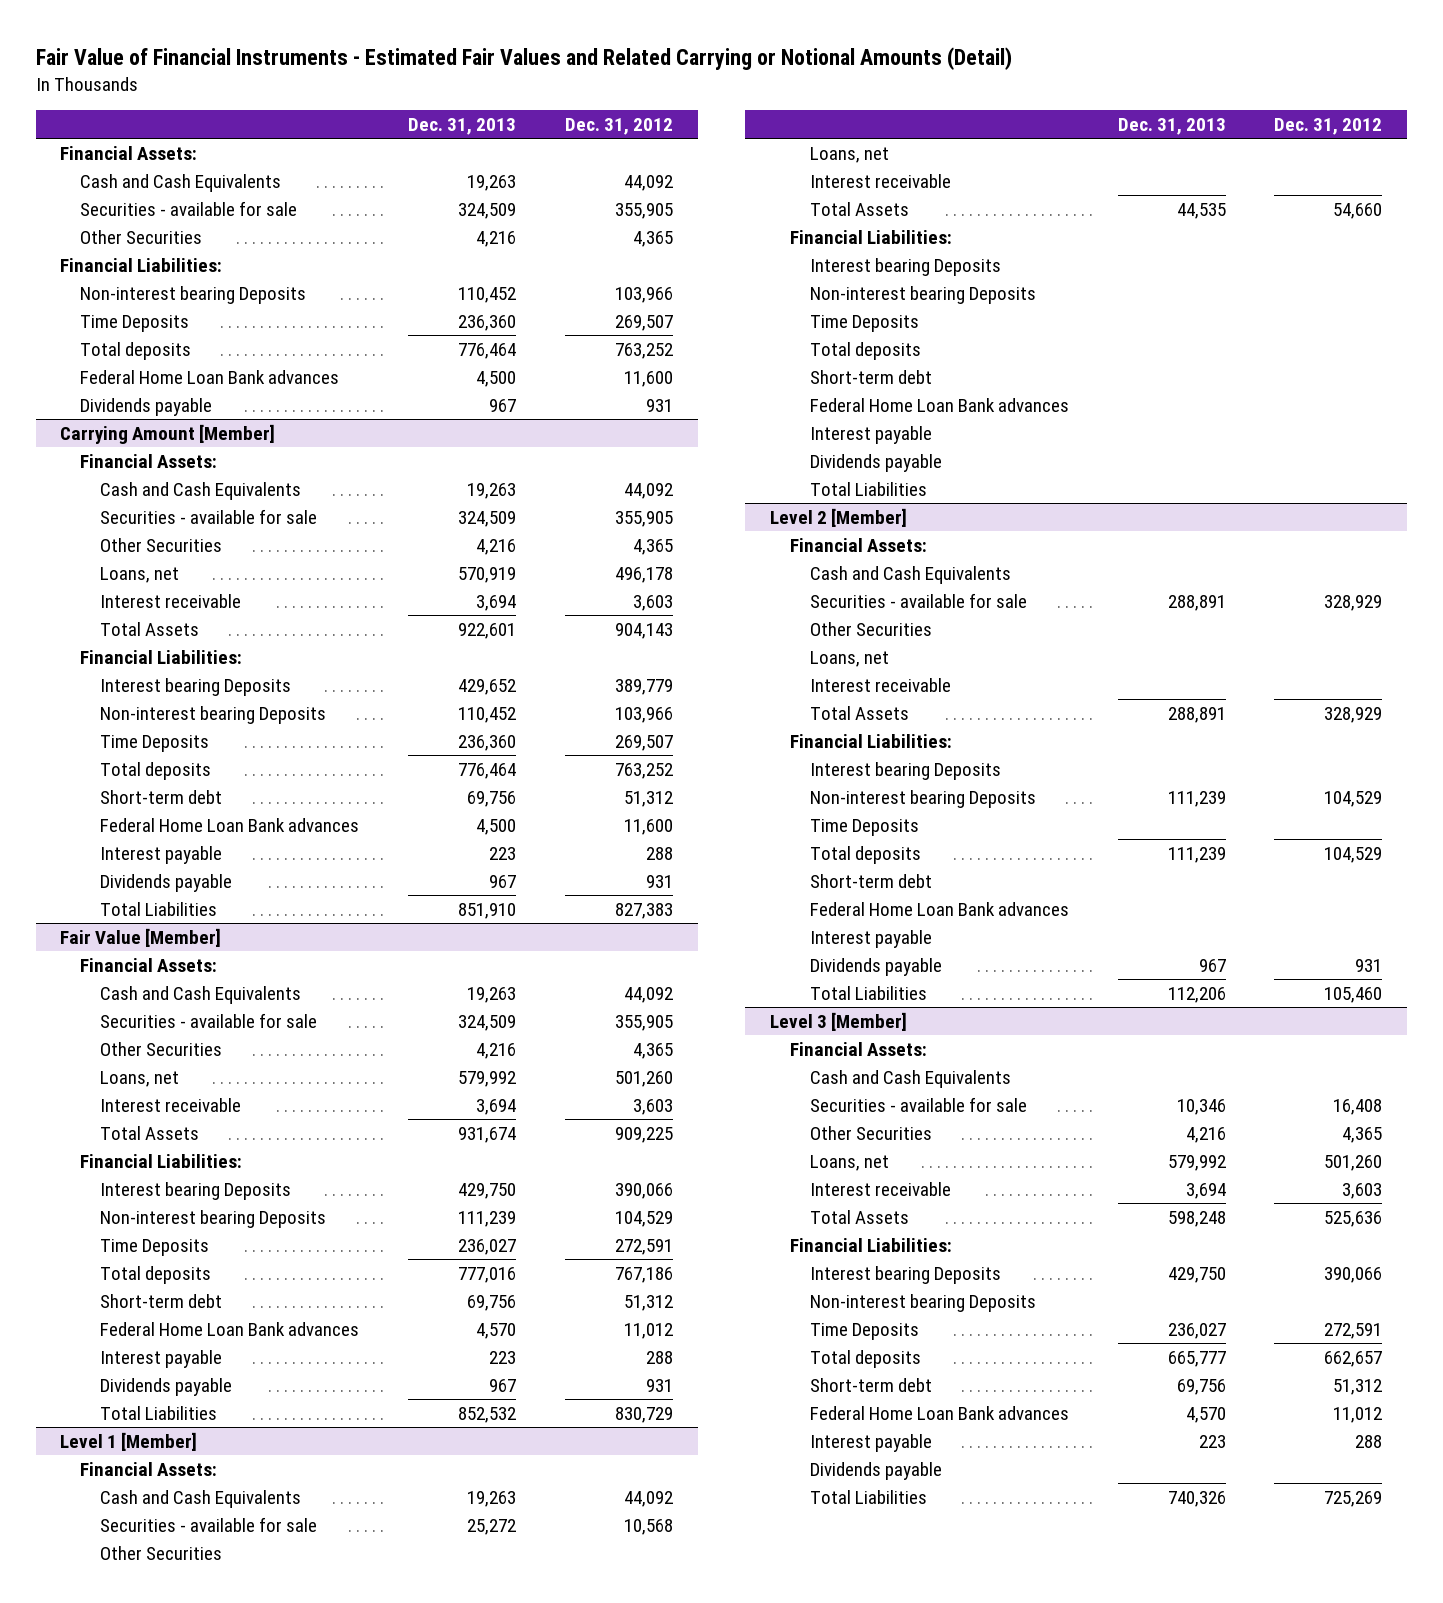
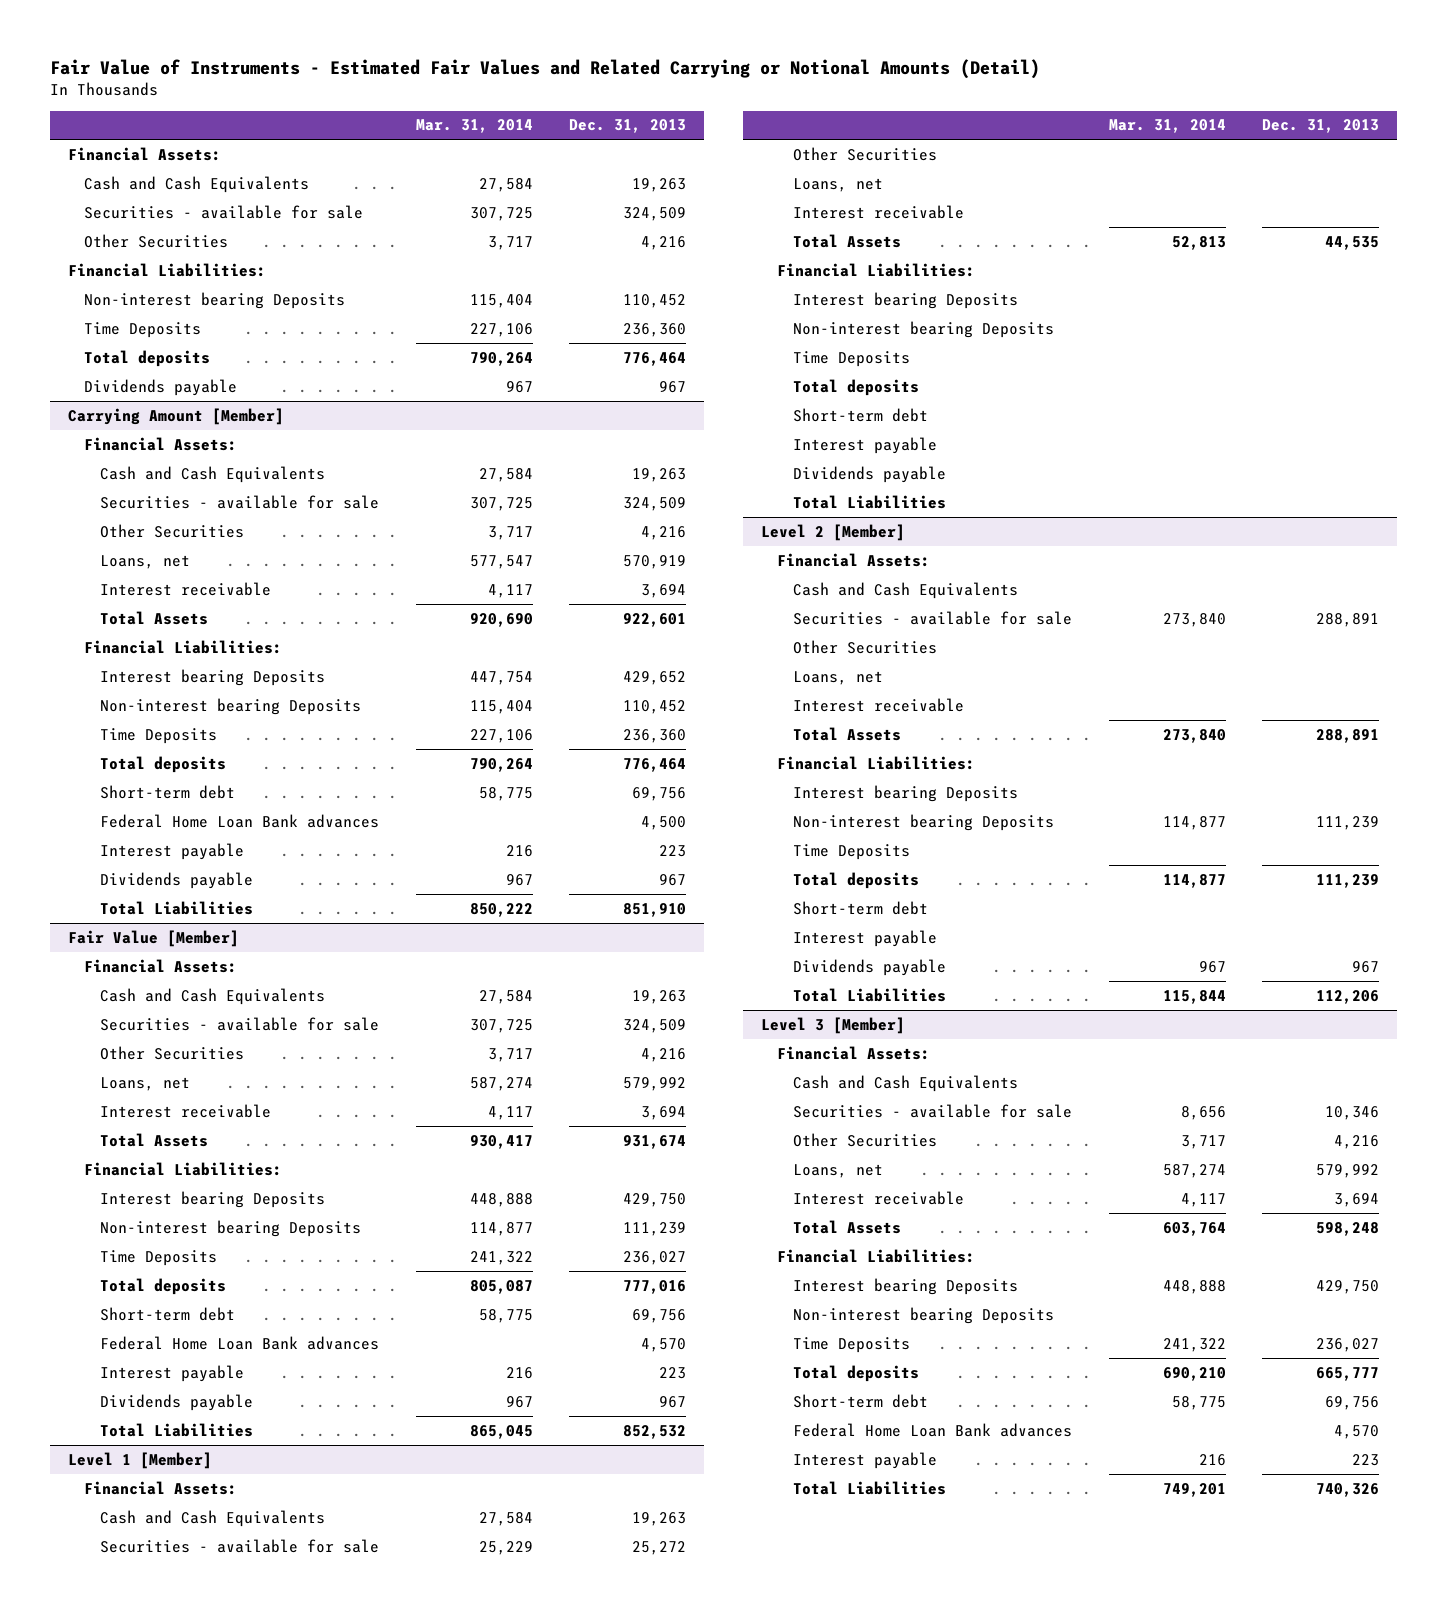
- Fair Value of Financial Instruments - Estimated Fair Values and Related Carrying or Notional Amounts (Detail)
+ Fair Value of Instruments - Estimated Fair Values and Related Carrying or Notional Amounts (Detail)
- | Dec. 31, 2013 | Dec. 31, 2012
+ | Mar. 31, 2014 | Dec. 31, 2013
- Federal Home Loan Bank advances | 4,500 | 11,600
@ Level 1 [Member]
- Federal Home Loan Bank advances
@ Level 2 [Member]
- Federal Home Loan Bank advances
@ Level 3 [Member]
- Dividends payable

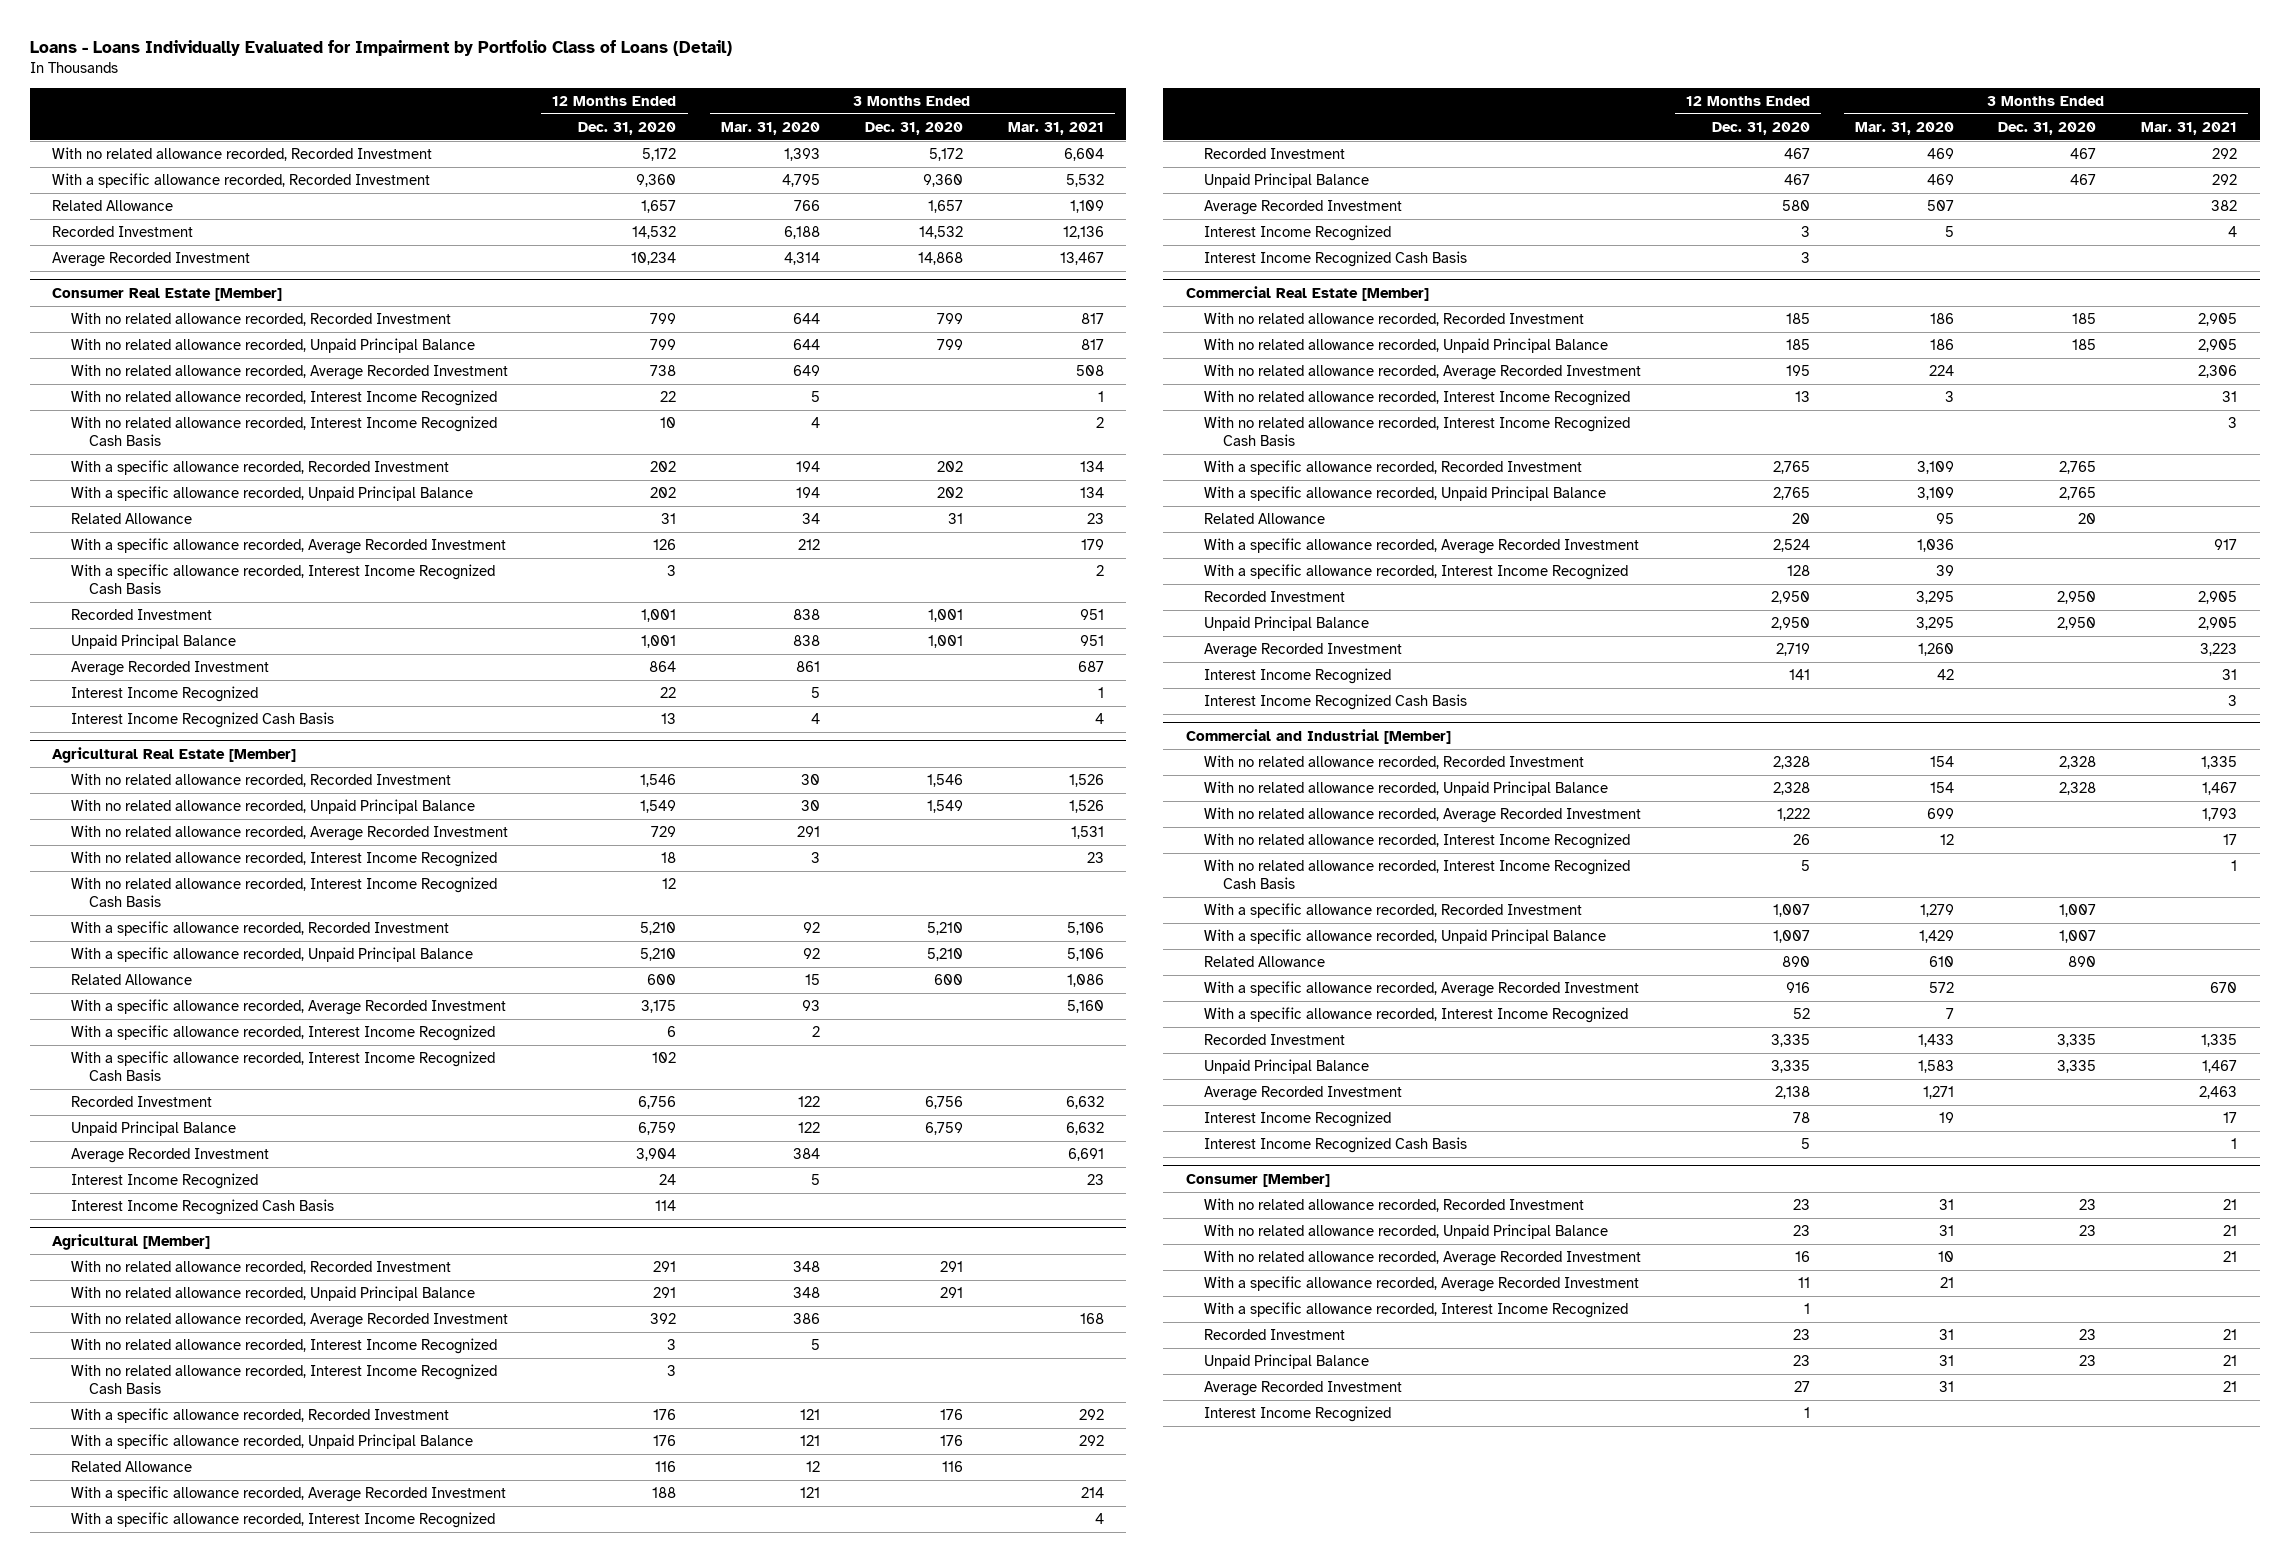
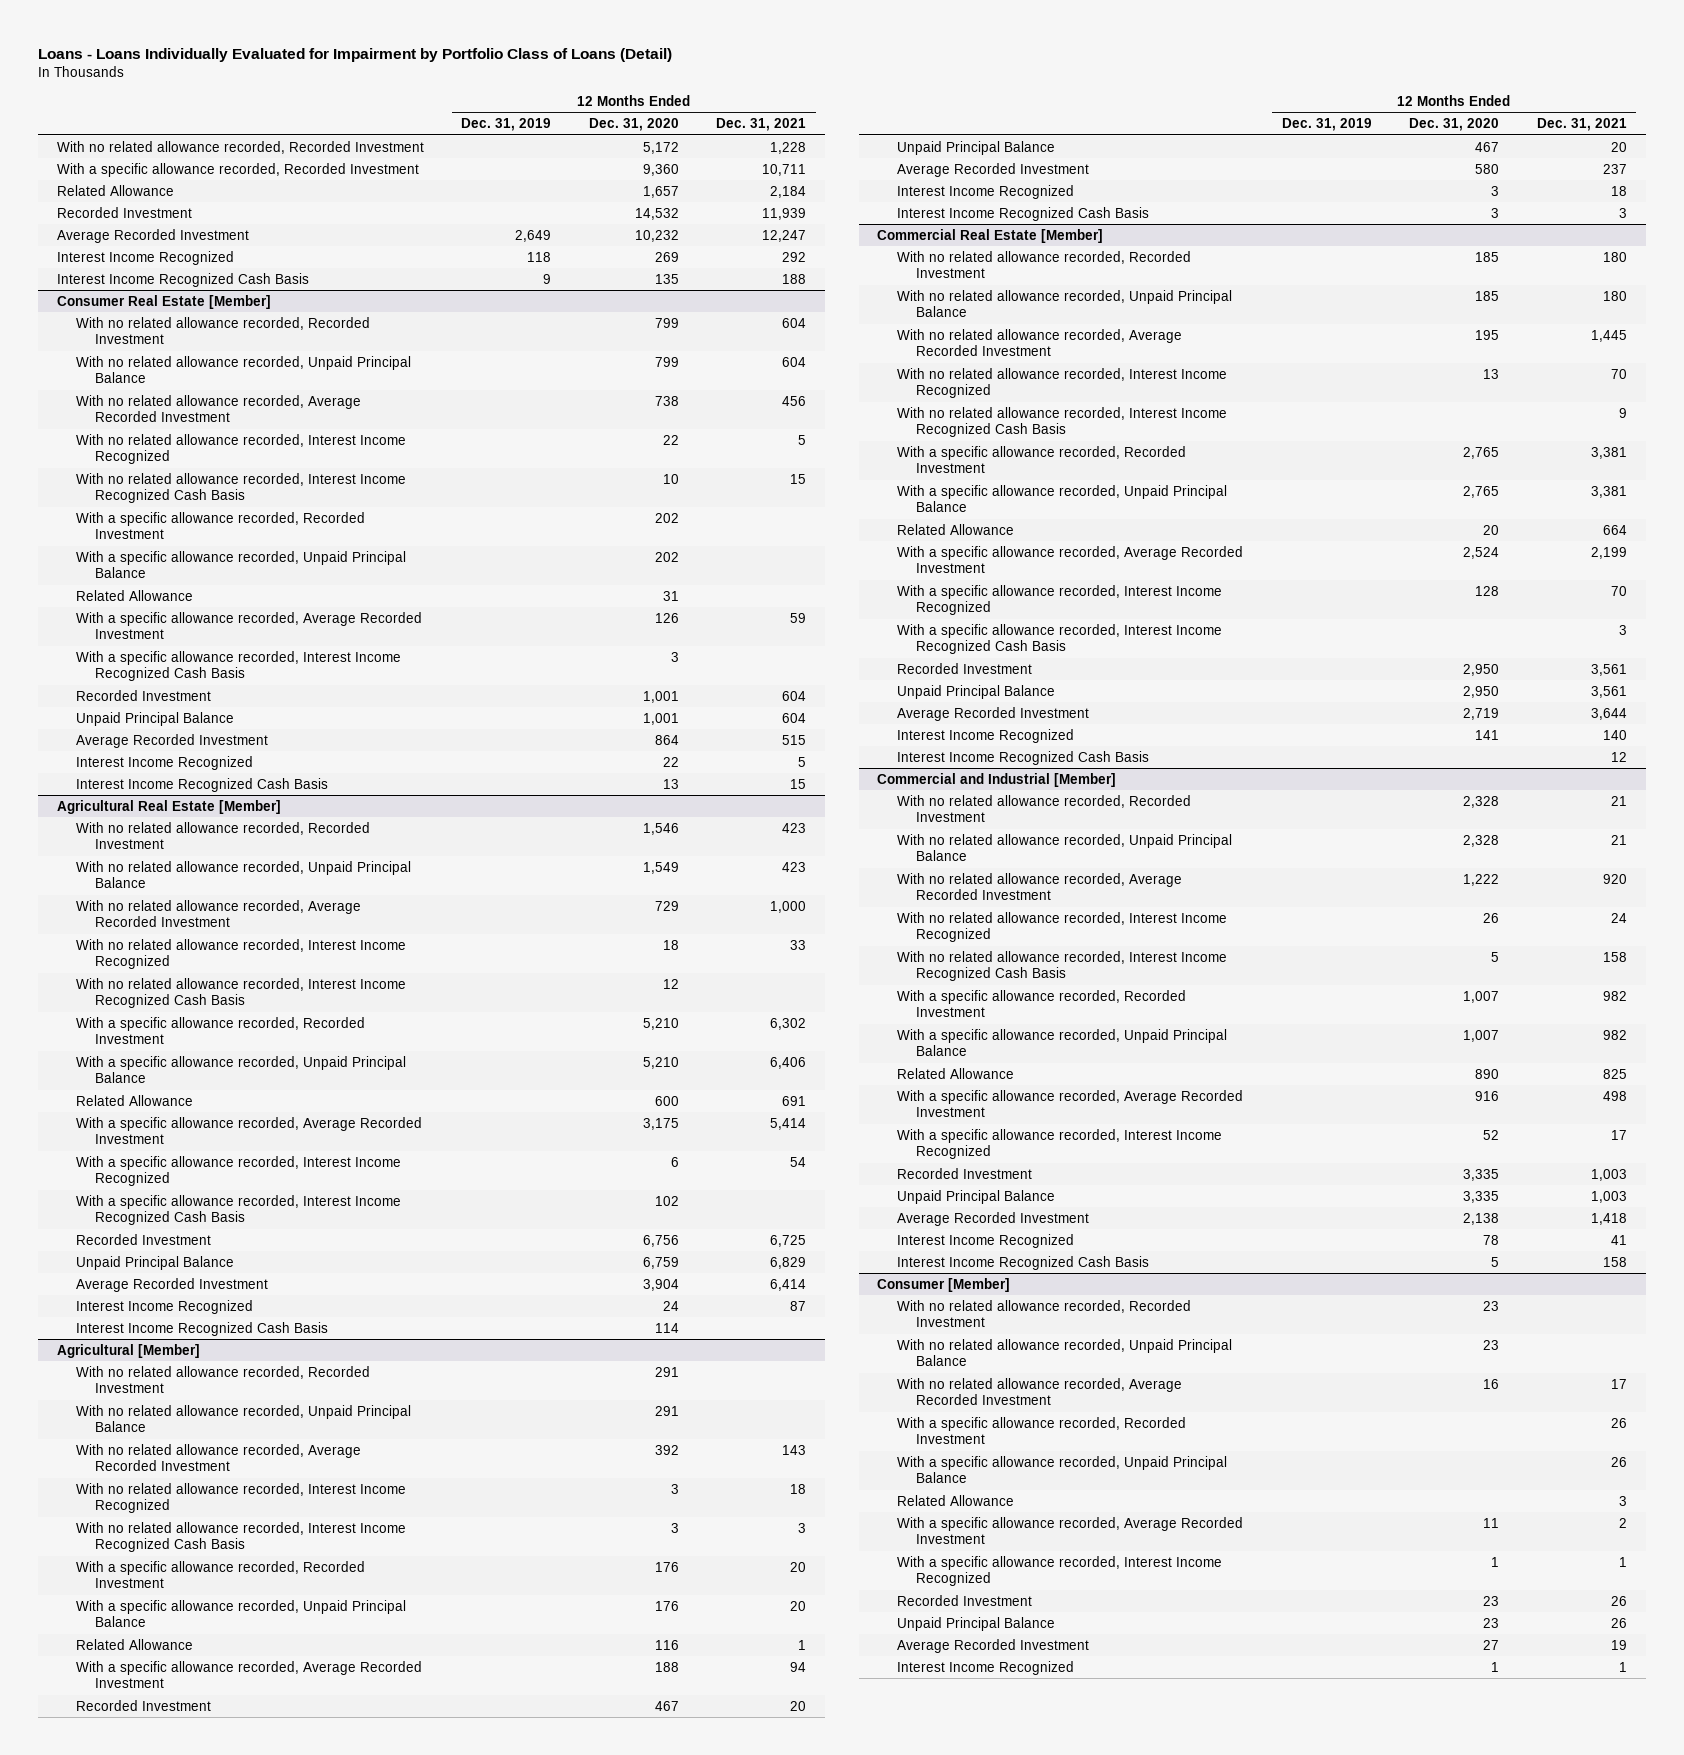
- | 12 Months Ended Dec. 31, 2020 | 3 Months Ended Mar. 31, 2020 | 3 Months Ended Dec. 31, 2020 | 3 Months Ended Mar. 31, 2021
+ | 12 Months Ended Dec. 31, 2019 | 12 Months Ended Dec. 31, 2020 | 12 Months Ended Dec. 31, 2021
- Average Recorded Investment | 10,234 | 4,314 | 14,868 | 13,467
+ Average Recorded Investment | 2,649 | 10,232 | 12,247
+ Interest Income Recognized | 118 | 269 | 292
+ Interest Income Recognized Cash Basis | 9 | 135 | 188
@ Agricultural [Member]
- With a specific allowance recorded, Interest Income Recognized | | | | 4
@ Commercial Real Estate [Member]
+ With a specific allowance recorded, Interest Income Recognized Cash Basis | | | 3
@ Consumer [Member]
+ With a specific allowance recorded, Recorded Investment | | | 26
+ With a specific allowance recorded, Unpaid Principal Balance | | | 26
+ Related Allowance | | | 3

